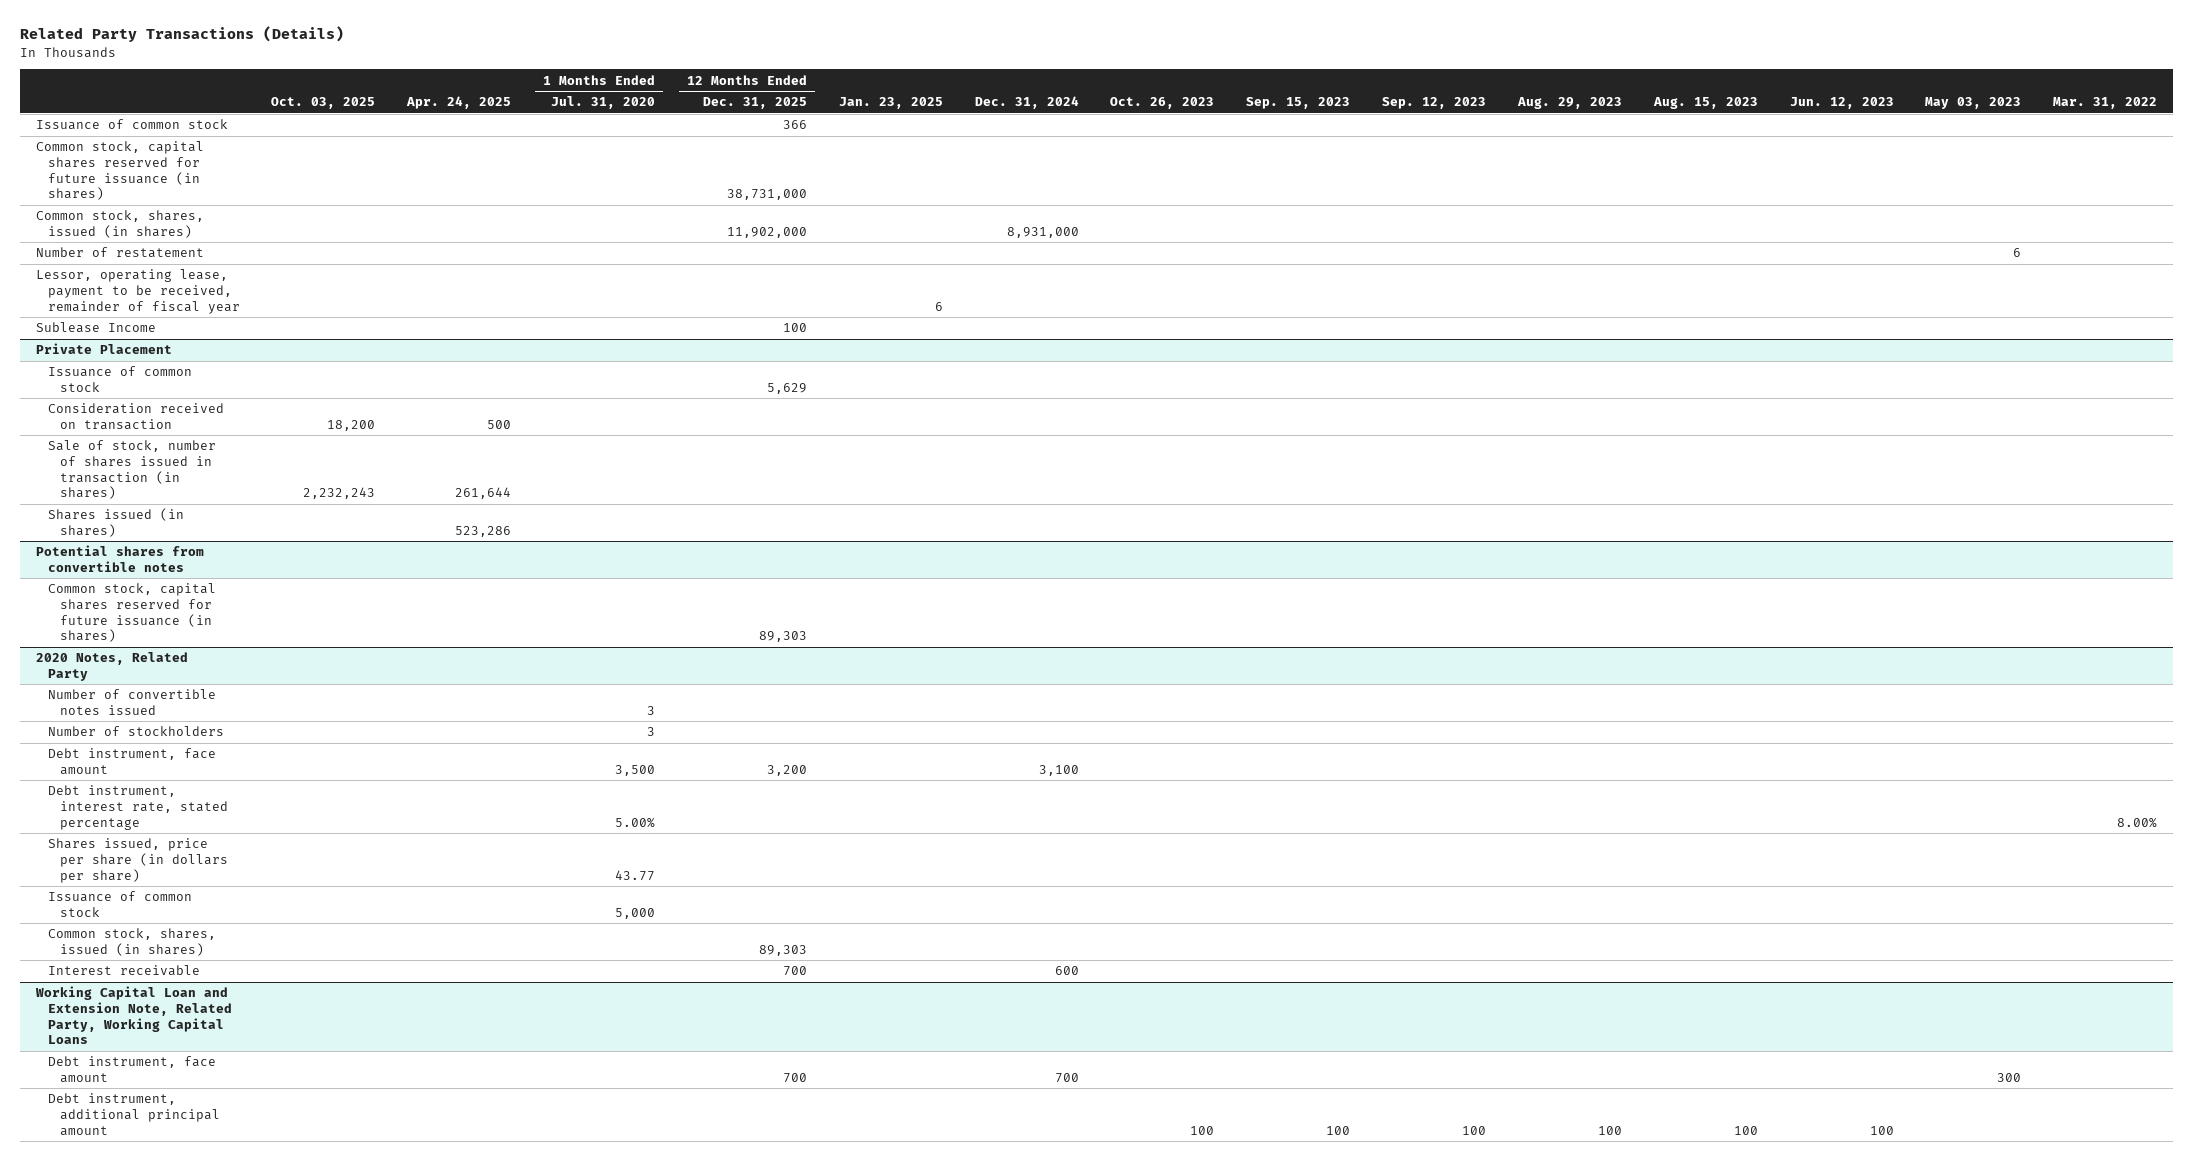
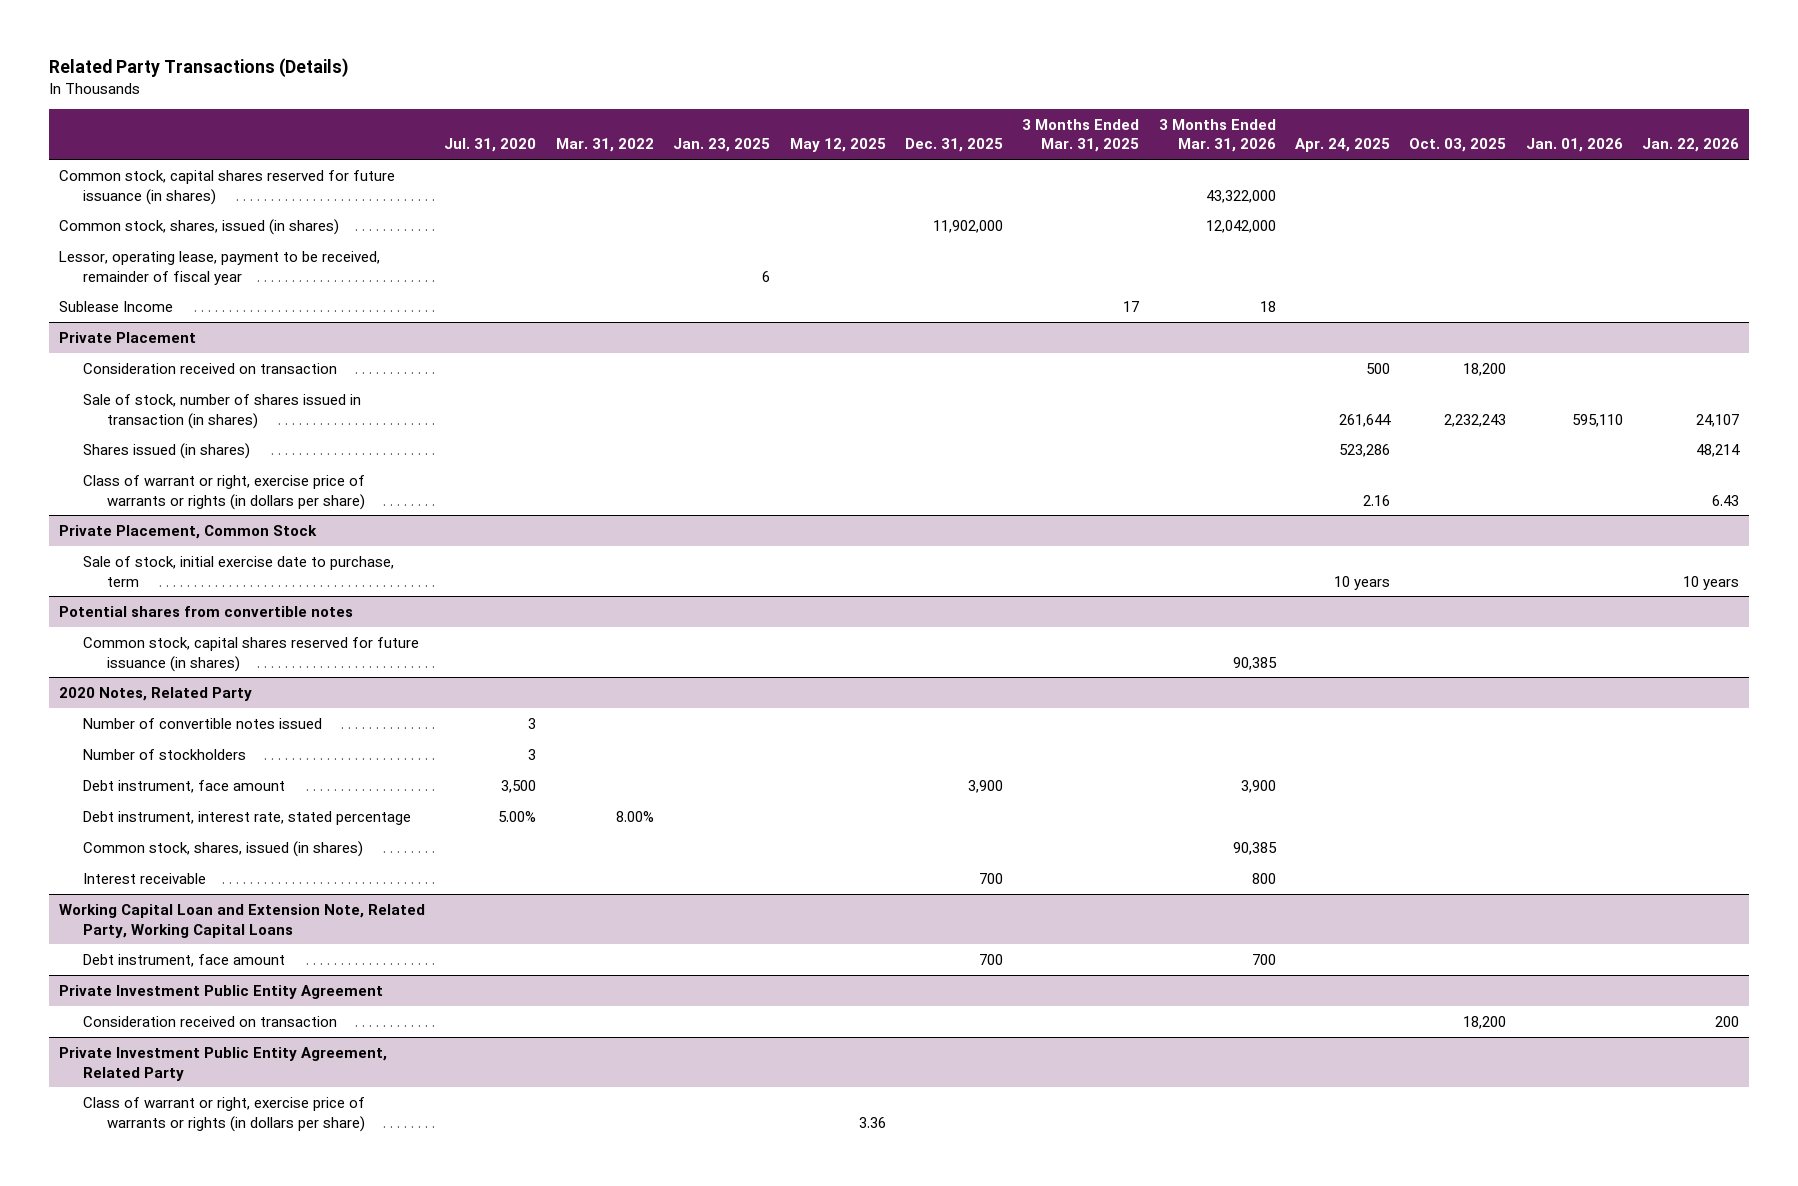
- | Oct. 03, 2025 | Apr. 24, 2025 | 1 Months Ended Jul. 31, 2020 | 12 Months Ended Dec. 31, 2025 | Jan. 23, 2025 | Dec. 31, 2024 | Oct. 26, 2023 | Sep. 15, 2023 | Sep. 12, 2023 | Aug. 29, 2023 | Aug. 15, 2023 | Jun. 12, 2023 | May 03, 2023 | Mar. 31, 2022
+ | Jul. 31, 2020 | Mar. 31, 2022 | Jan. 23, 2025 | May 12, 2025 | Dec. 31, 2025 | 3 Months Ended Mar. 31, 2025 | 3 Months Ended Mar. 31, 2026 | Apr. 24, 2025 | Oct. 03, 2025 | Jan. 01, 2026 | Jan. 22, 2026
- Issuance of common stock | | | | 366 | | | | | | | | | |
- Number of restatement | | | | | | | | | | | | | 6 |
@ Private Placement
- Issuance of common stock | | | | 5,629 | | | | | | | | | |
+ Class of warrant or right, exercise price of warrants or rights (in dollars per share) | | | | | | | | 2.16 | | | 6.43
+ Private Placement, Common Stock
+ Sale of stock, initial exercise date to purchase, term | | | | | | | | 10 years | | | 10 years
@ 2020 Notes, Related Party
- Shares issued, price per share (in dollars per share) | | | 43.77 | | | | | | | | | | |
- Issuance of common stock | | | 5,000 | | | | | | | | | | |
@ Working Capital Loan and Extension Note, Related Party, Working Capital Loans
- Debt instrument, additional principal amount | | | | | | | 100 | 100 | 100 | 100 | 100 | 100 | |
+ Private Investment Public Entity Agreement
+ Consideration received on transaction | | | | | | | | | 18,200 | | 200
+ Private Investment Public Entity Agreement, Related Party
+ Class of warrant or right, exercise price of warrants or rights (in dollars per share) | | | | 3.36 | | | | | | |

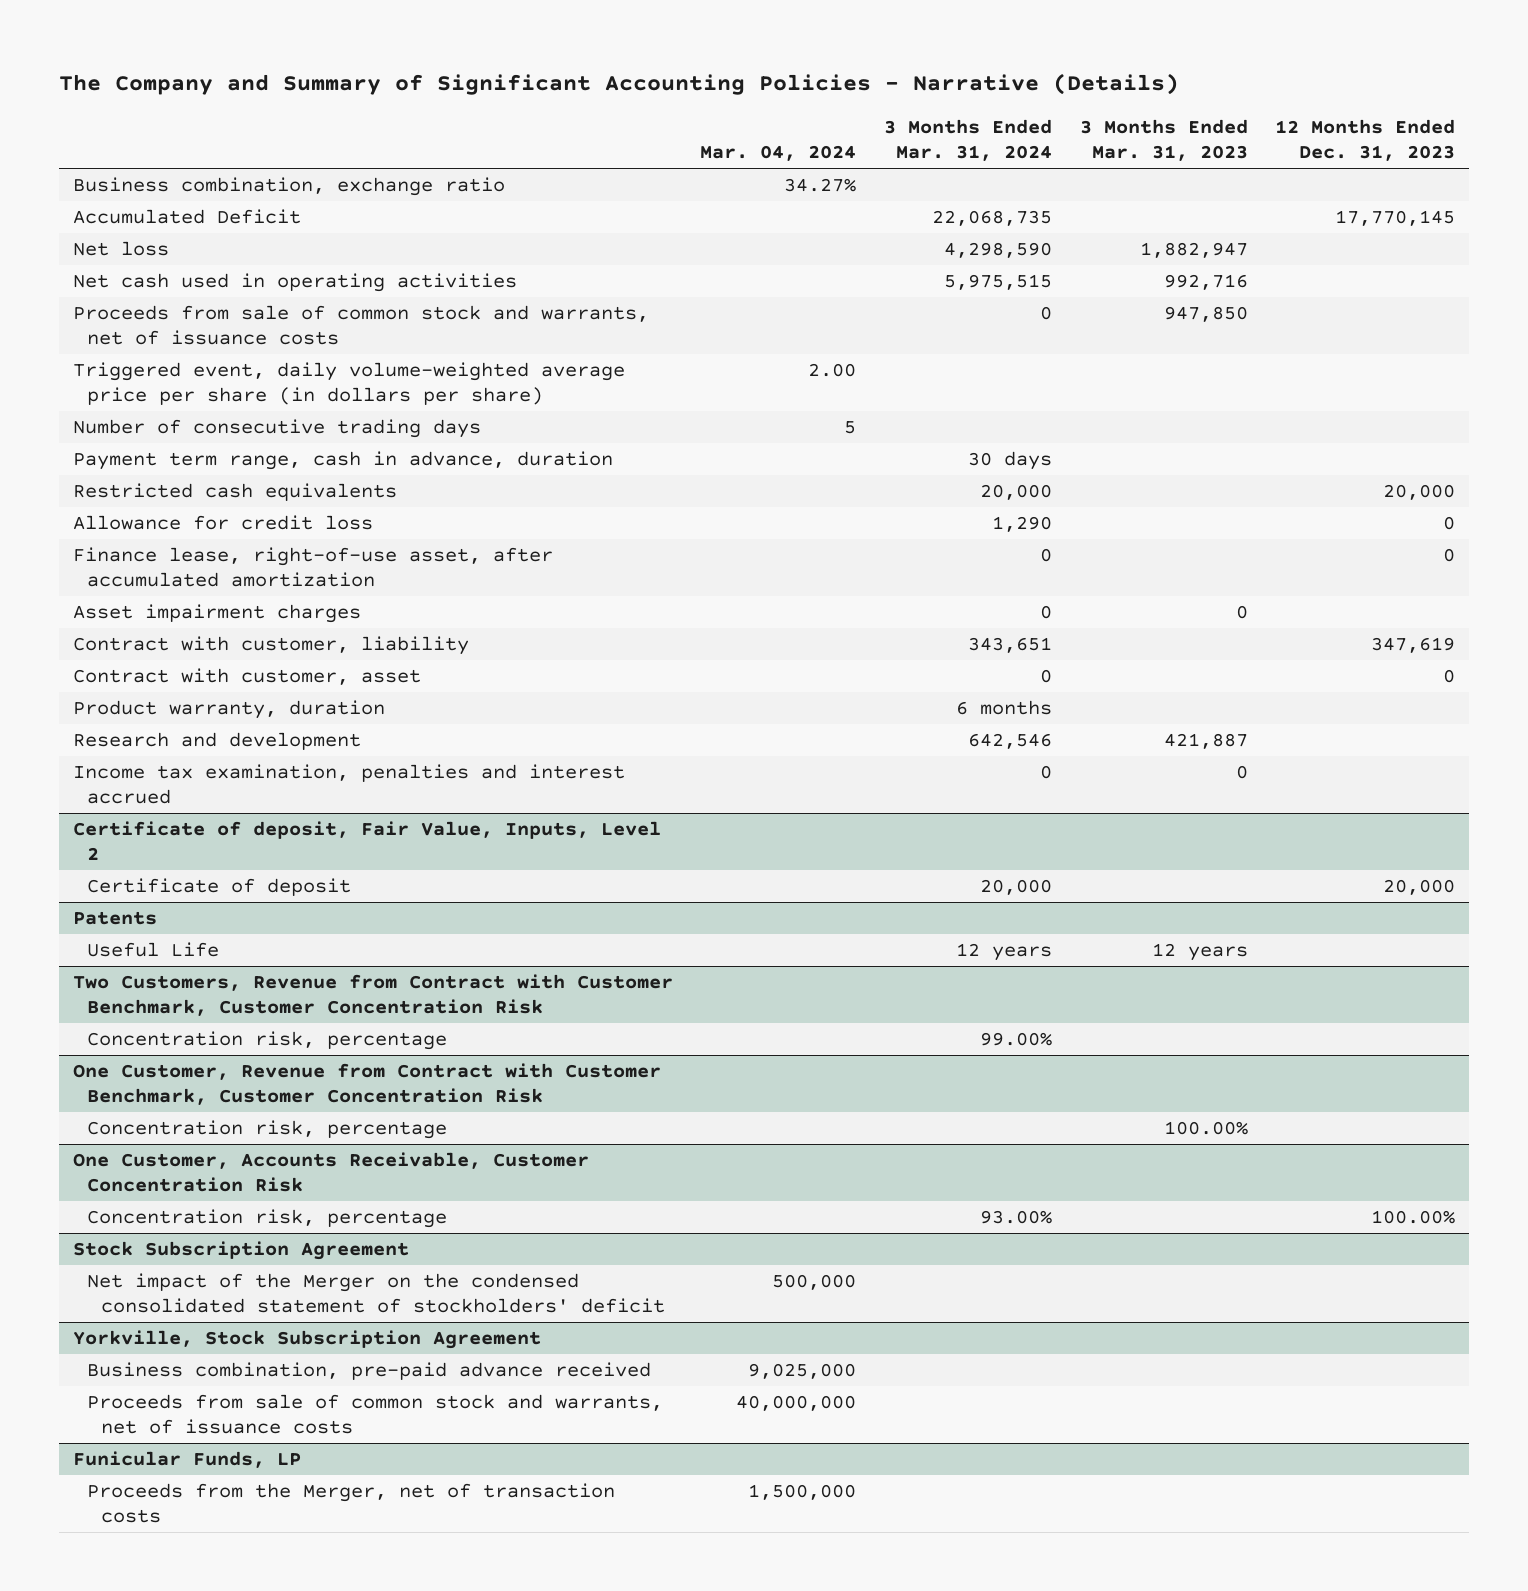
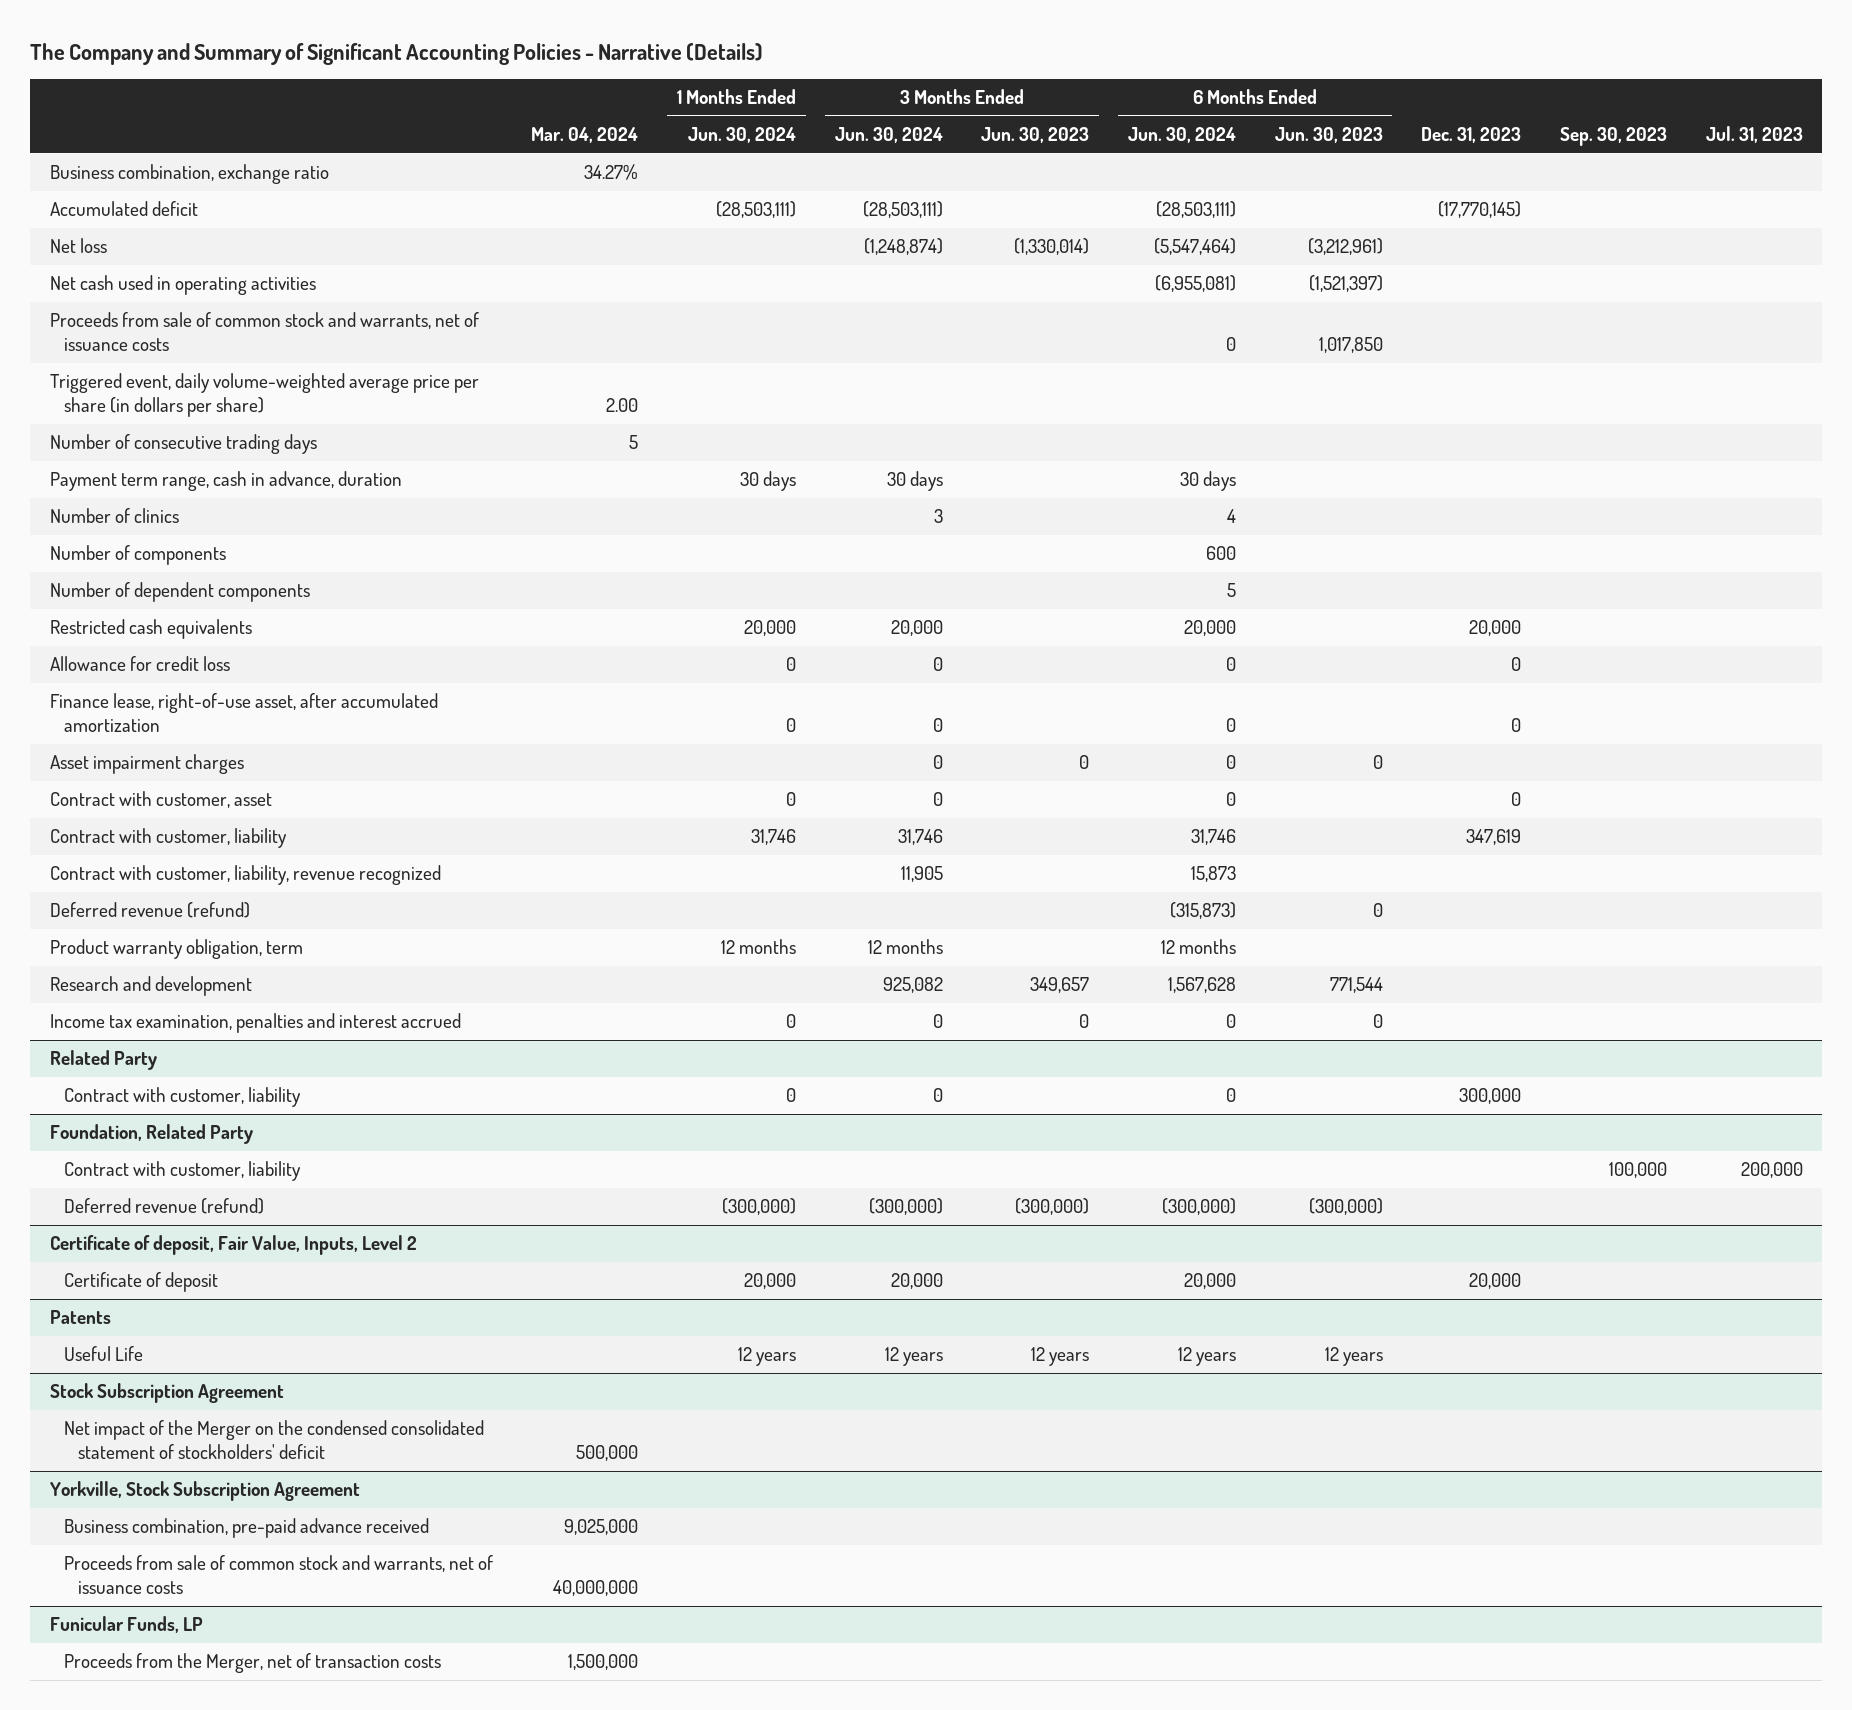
- | Mar. 04, 2024 | 3 Months Ended Mar. 31, 2024 | 3 Months Ended Mar. 31, 2023 | 12 Months Ended Dec. 31, 2023
+ | Mar. 04, 2024 | 1 Months Ended Jun. 30, 2024 | 3 Months Ended Jun. 30, 2024 | 3 Months Ended Jun. 30, 2023 | 6 Months Ended Jun. 30, 2024 | 6 Months Ended Jun. 30, 2023 | Dec. 31, 2023 | Sep. 30, 2023 | Jul. 31, 2023
- Accumulated Deficit | | 22,068,735 | | 17,770,145
+ Accumulated deficit | | (28,503,111) | (28,503,111) | | (28,503,111) | | (17,770,145) | |
+ Number of clinics | | | 3 | | 4 | | | |
+ Number of components | | | | | 600 | | | |
+ Number of dependent components | | | | | 5 | | | |
- Product warranty, duration | | 6 months | |
moved down: Contract with customer, liability | | 31,746 | 31,746 | | 31,746 | | 347,619 | |
+ Contract with customer, liability, revenue recognized | | | 11,905 | | 15,873 | | | |
+ Deferred revenue (refund) | | | | | (315,873) | 0 | | |
+ Product warranty obligation, term | | 12 months | 12 months | | 12 months | | | |
+ Related Party
+ Contract with customer, liability | | 0 | 0 | | 0 | | 300,000 | |
+ Foundation, Related Party
+ Contract with customer, liability | | | | | | | | 100,000 | 200,000
+ Deferred revenue (refund) | | (300,000) | (300,000) | (300,000) | (300,000) | (300,000) | | |
- Two Customers, Revenue from Contract with Customer Benchmark, Customer Concentration Risk
- Concentration risk, percentage | | 99.00% | |
- One Customer, Revenue from Contract with Customer Benchmark, Customer Concentration Risk
- Concentration risk, percentage | | | 100.00% |
- One Customer, Accounts Receivable, Customer Concentration Risk
- Concentration risk, percentage | | 93.00% | | 100.00%

